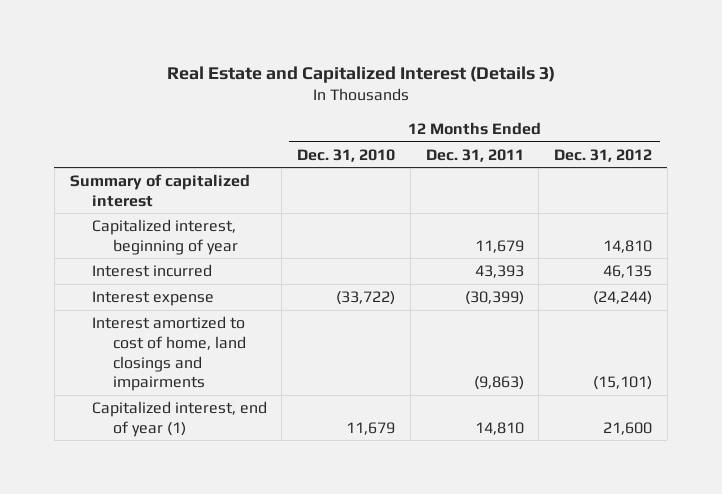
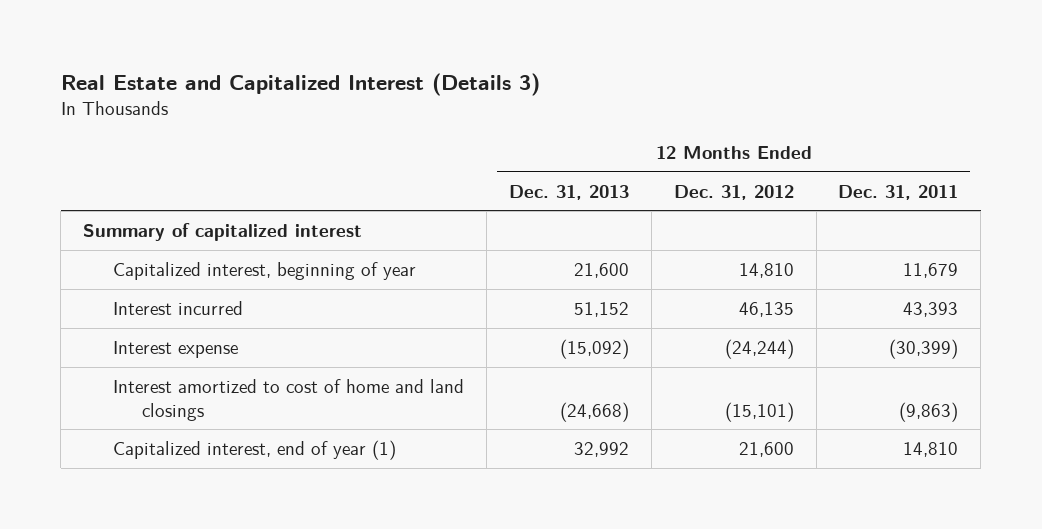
- | 12 Months Ended Dec. 31, 2010 | 12 Months Ended Dec. 31, 2011 | 12 Months Ended Dec. 31, 2012
+ | 12 Months Ended Dec. 31, 2013 | 12 Months Ended Dec. 31, 2012 | 12 Months Ended Dec. 31, 2011
- Interest amortized to cost of home, land closings and impairments | | (9,863) | (15,101)
+ Interest amortized to cost of home and land closings | (24,668) | (15,101) | (9,863)

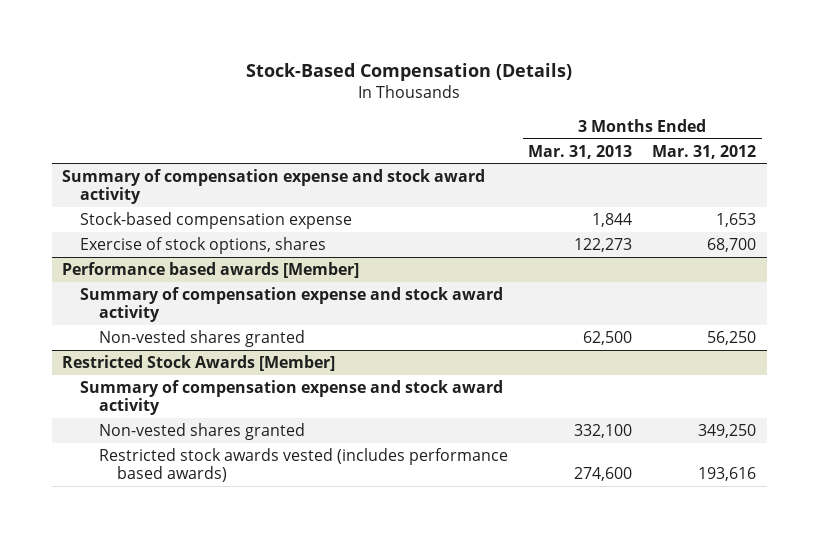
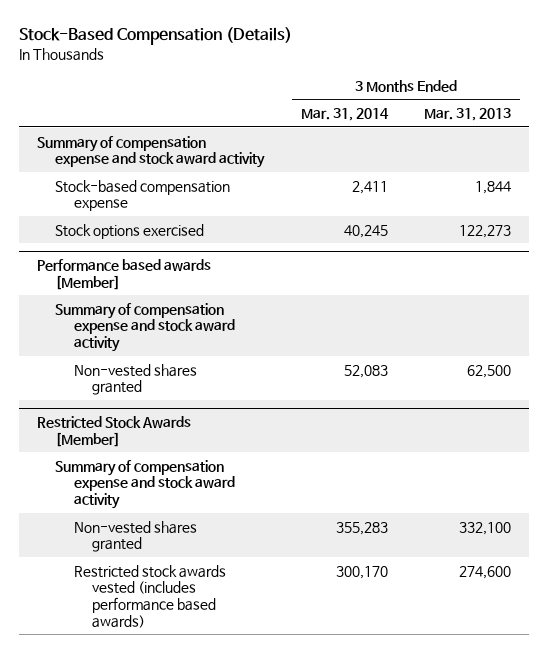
- | 3 Months Ended Mar. 31, 2013 | 3 Months Ended Mar. 31, 2012
+ | 3 Months Ended Mar. 31, 2014 | 3 Months Ended Mar. 31, 2013
- Exercise of stock options, shares | 122,273 | 68,700
+ Stock options exercised | 40,245 | 122,273

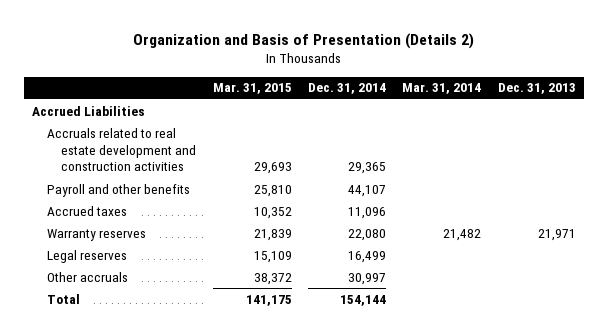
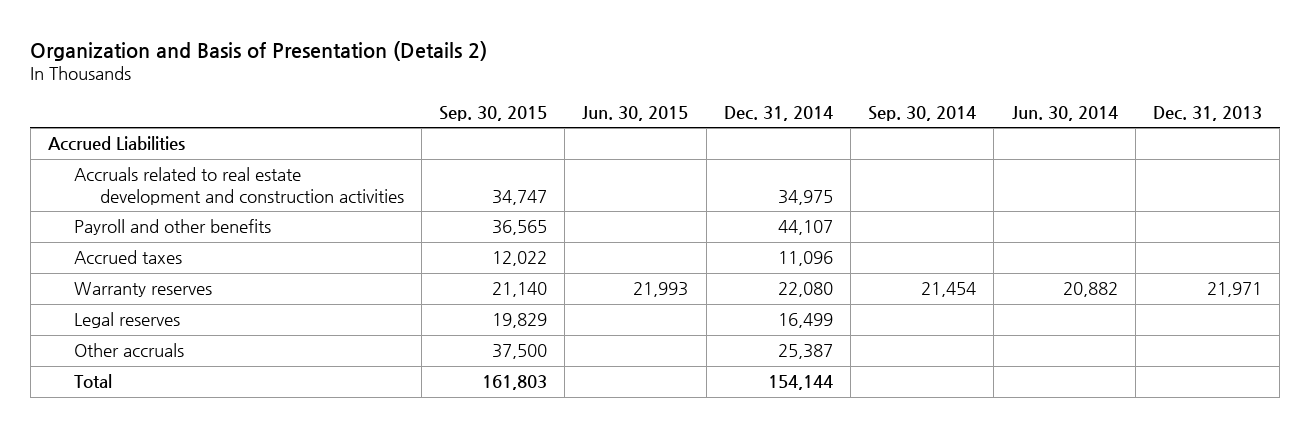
- | Mar. 31, 2015 | Dec. 31, 2014 | Mar. 31, 2014 | Dec. 31, 2013
+ | Sep. 30, 2015 | Jun. 30, 2015 | Dec. 31, 2014 | Sep. 30, 2014 | Jun. 30, 2014 | Dec. 31, 2013
- Accruals related to real estate development and construction activities | 29,693 | 29,365 | |
+ Accruals related to real estate development and construction activities | 34,747 | | 34,975 | | |
- Other accruals | 38,372 | 30,997 | |
+ Other accruals | 37,500 | | 25,387 | | |

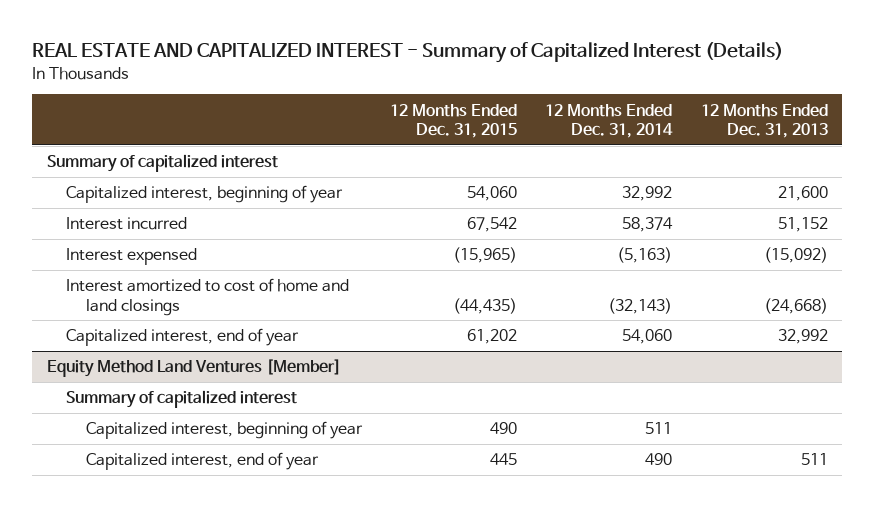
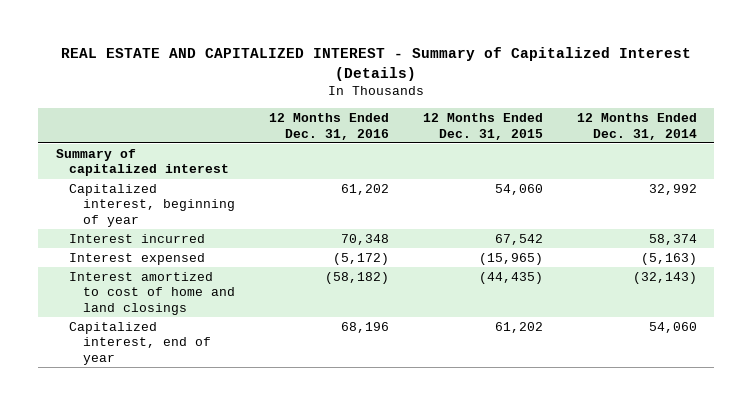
- | 12 Months Ended Dec. 31, 2015 | 12 Months Ended Dec. 31, 2014 | 12 Months Ended Dec. 31, 2013
+ | 12 Months Ended Dec. 31, 2016 | 12 Months Ended Dec. 31, 2015 | 12 Months Ended Dec. 31, 2014
- Equity Method Land Ventures [Member]
- Summary of capitalized interest
- Capitalized interest, beginning of year | 490 | 511 |
- Capitalized interest, end of year | 445 | 490 | 511

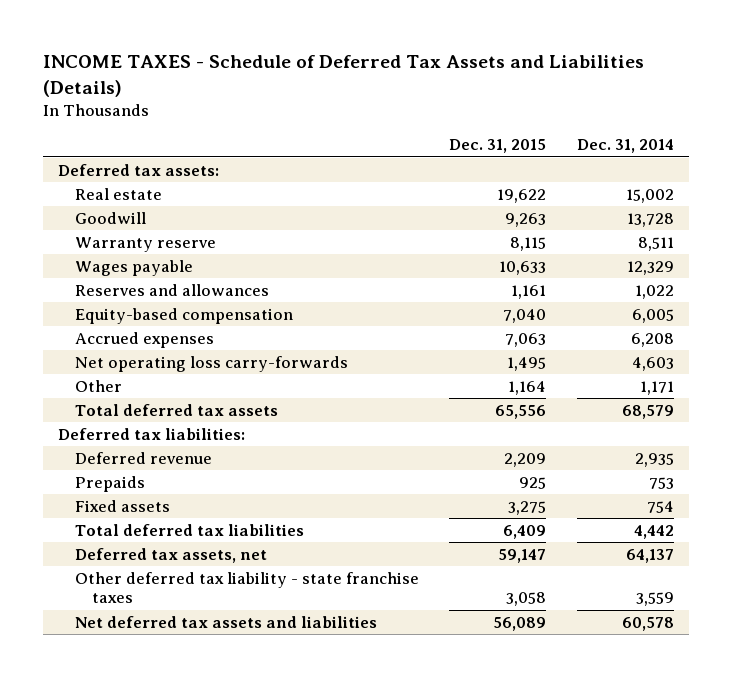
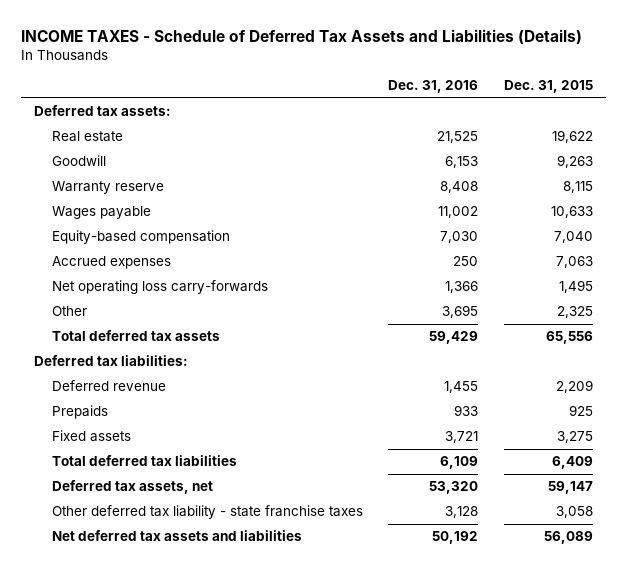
- | Dec. 31, 2015 | Dec. 31, 2014
+ | Dec. 31, 2016 | Dec. 31, 2015
- Reserves and allowances | 1,161 | 1,022
- Other | 1,164 | 1,171
+ Other | 3,695 | 2,325

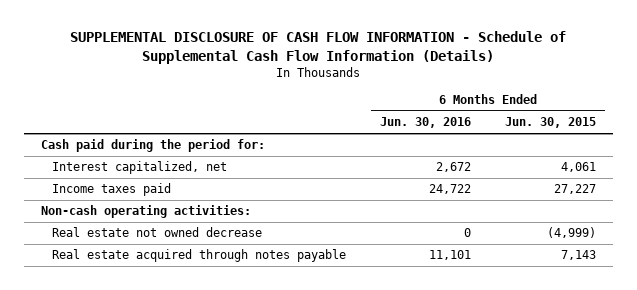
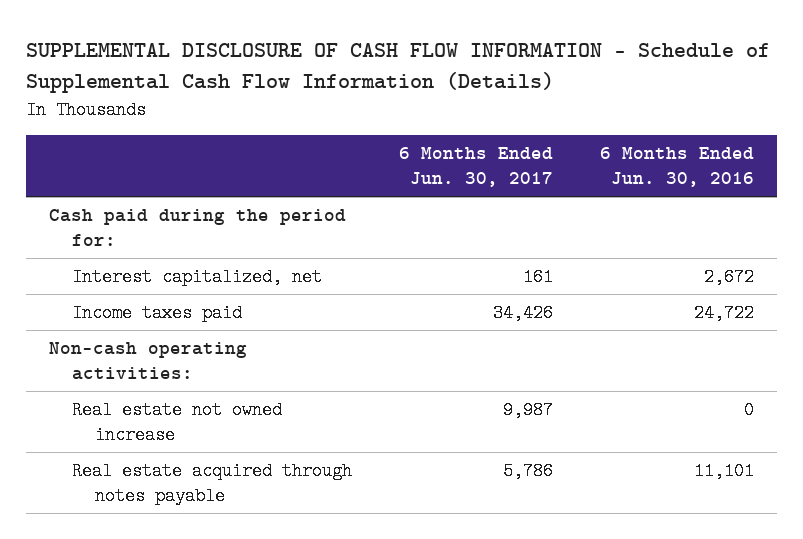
- | 6 Months Ended Jun. 30, 2016 | 6 Months Ended Jun. 30, 2015
+ | 6 Months Ended Jun. 30, 2017 | 6 Months Ended Jun. 30, 2016
- Real estate not owned decrease | 0 | (4,999)
+ Real estate not owned increase | 9,987 | 0

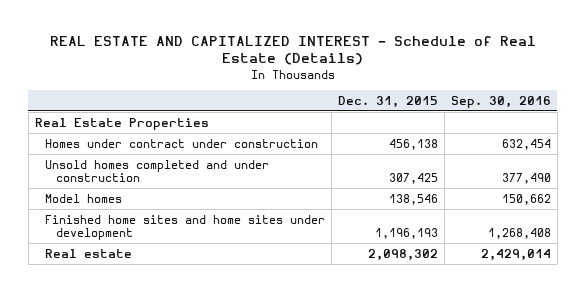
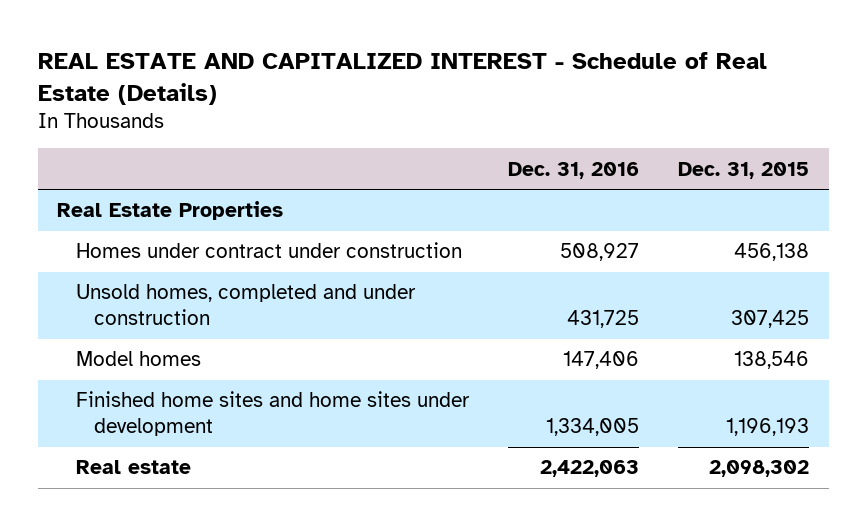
- | Dec. 31, 2015 | Sep. 30, 2016
+ | Dec. 31, 2016 | Dec. 31, 2015
- Unsold homes completed and under construction | 307,425 | 377,490
+ Unsold homes, completed and under construction | 431,725 | 307,425

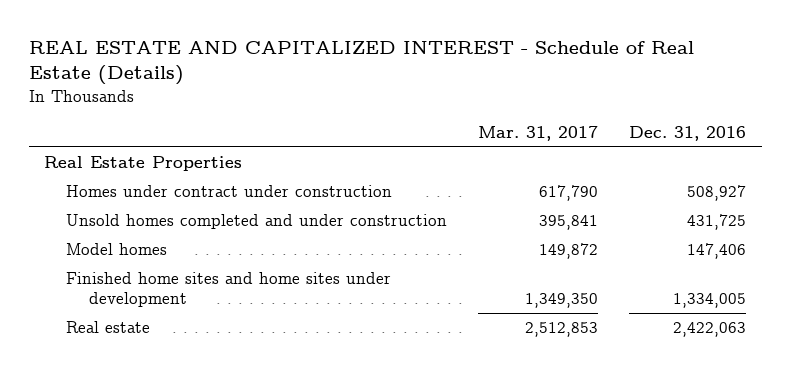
- | Dec. 31, 2016 | Dec. 31, 2015
+ | Mar. 31, 2017 | Dec. 31, 2016
- Unsold homes, completed and under construction | 431,725 | 307,425
+ Unsold homes completed and under construction | 395,841 | 431,725

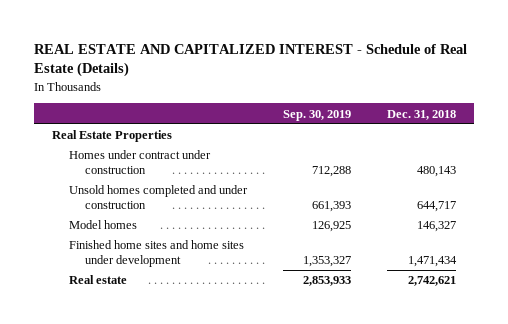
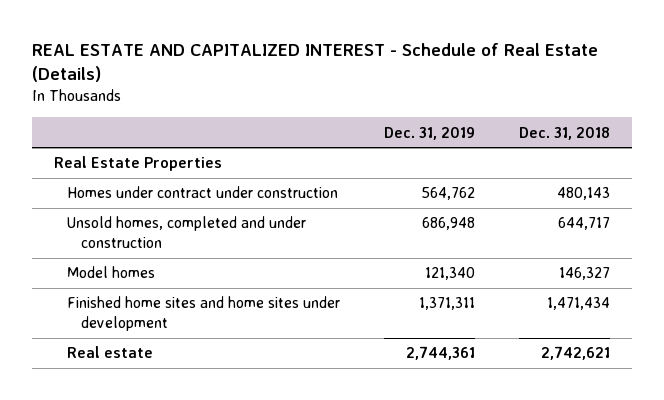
- | Sep. 30, 2019 | Dec. 31, 2018
+ | Dec. 31, 2019 | Dec. 31, 2018
- Unsold homes completed and under construction | 661,393 | 644,717
+ Unsold homes, completed and under construction | 686,948 | 644,717

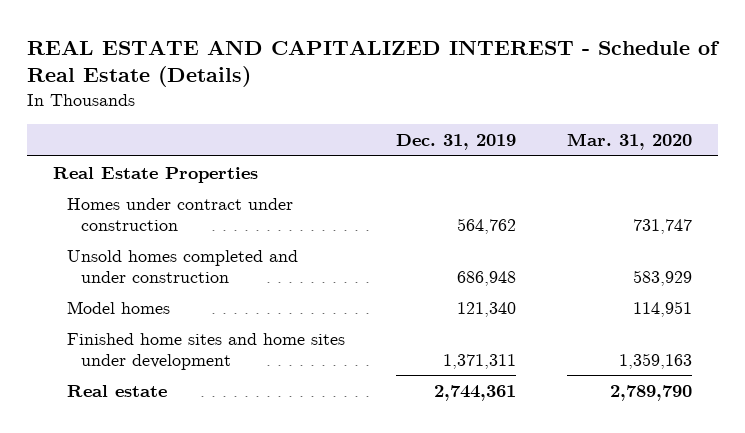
- | Dec. 31, 2019 | Dec. 31, 2018
+ | Dec. 31, 2019 | Mar. 31, 2020
- Unsold homes, completed and under construction | 686,948 | 644,717
+ Unsold homes completed and under construction | 686,948 | 583,929

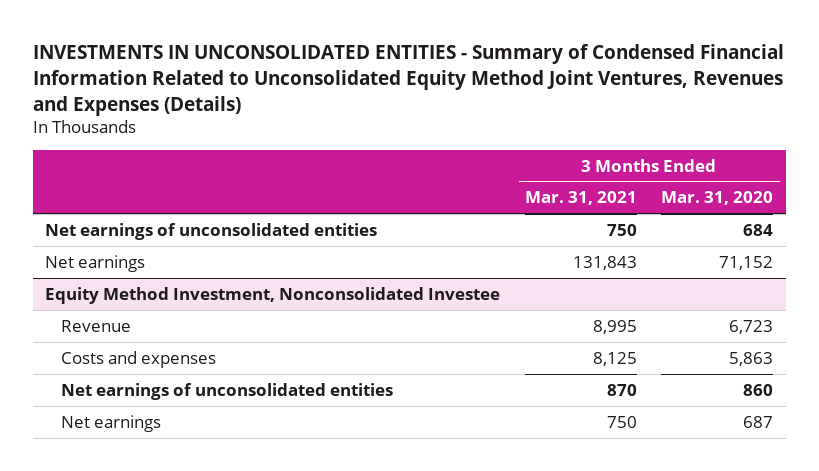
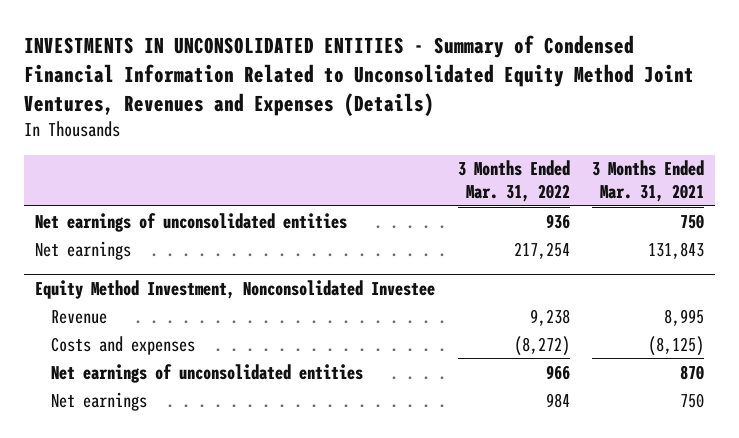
- | 3 Months Ended Mar. 31, 2021 | 3 Months Ended Mar. 31, 2020
+ | 3 Months Ended Mar. 31, 2022 | 3 Months Ended Mar. 31, 2021
@ Equity Method Investment, Nonconsolidated Investee
- Costs and expenses | 8,125 | 5,863
+ Costs and expenses | (8,272) | (8,125)

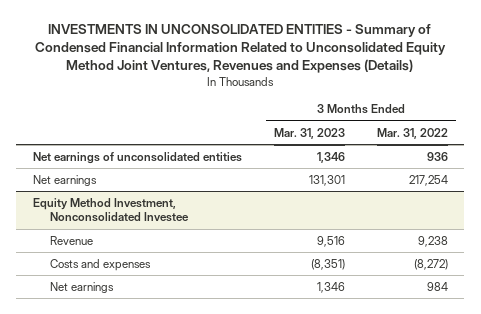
- | 3 Months Ended Mar. 31, 2022 | 3 Months Ended Mar. 31, 2021
+ | 3 Months Ended Mar. 31, 2023 | 3 Months Ended Mar. 31, 2022
@ Equity Method Investment, Nonconsolidated Investee
- Net earnings of unconsolidated entities | 966 | 870

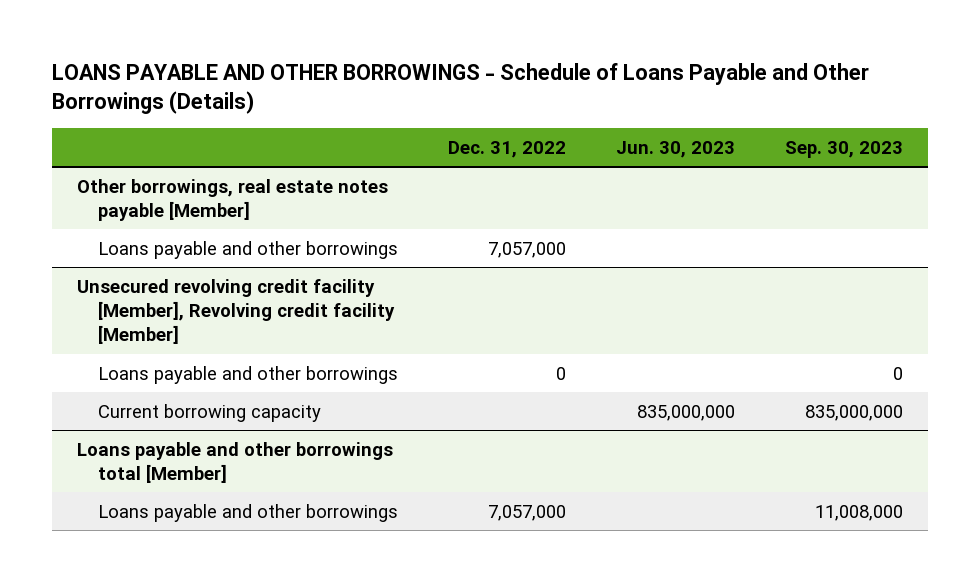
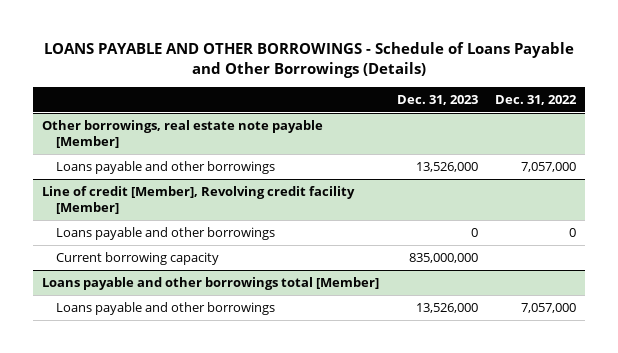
- | Dec. 31, 2022 | Jun. 30, 2023 | Sep. 30, 2023
+ | Dec. 31, 2023 | Dec. 31, 2022
- Other borrowings, real estate notes payable [Member]
+ Other borrowings, real estate note payable [Member]
- Unsecured revolving credit facility [Member], Revolving credit facility [Member]
+ Line of credit [Member], Revolving credit facility [Member]

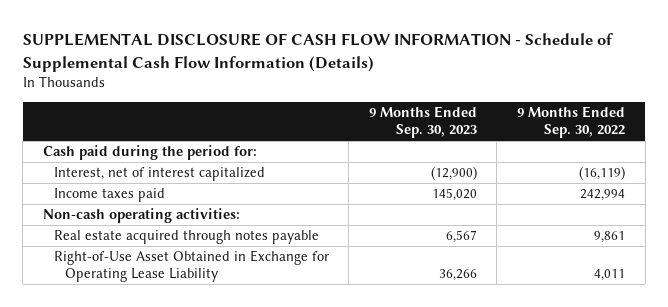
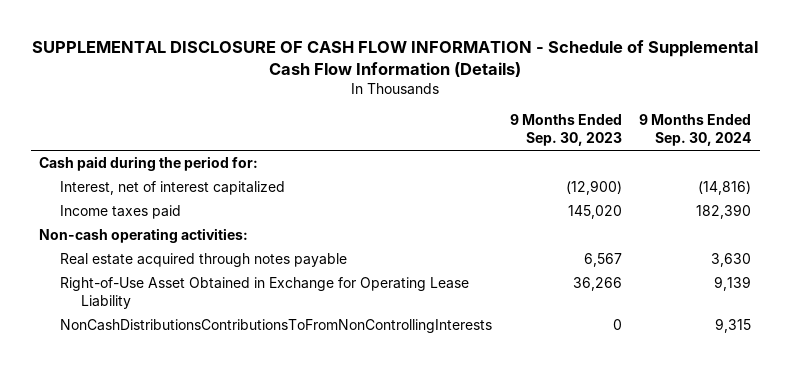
- | 9 Months Ended Sep. 30, 2023 | 9 Months Ended Sep. 30, 2022
+ | 9 Months Ended Sep. 30, 2023 | 9 Months Ended Sep. 30, 2024
+ NonCashDistributionsContributionsToFromNonControllingInterests | 0 | 9,315

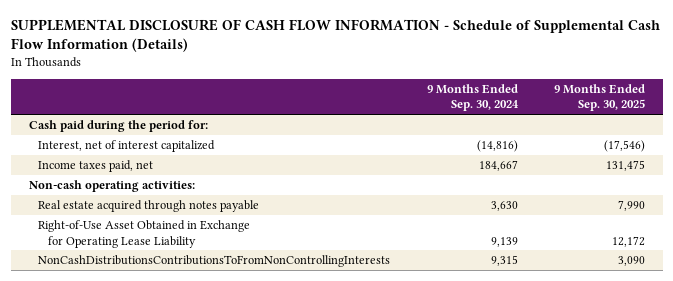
- | 9 Months Ended Sep. 30, 2023 | 9 Months Ended Sep. 30, 2024
+ | 9 Months Ended Sep. 30, 2024 | 9 Months Ended Sep. 30, 2025
- Income taxes paid | 145,020 | 182,390
+ Income taxes paid, net | 184,667 | 131,475

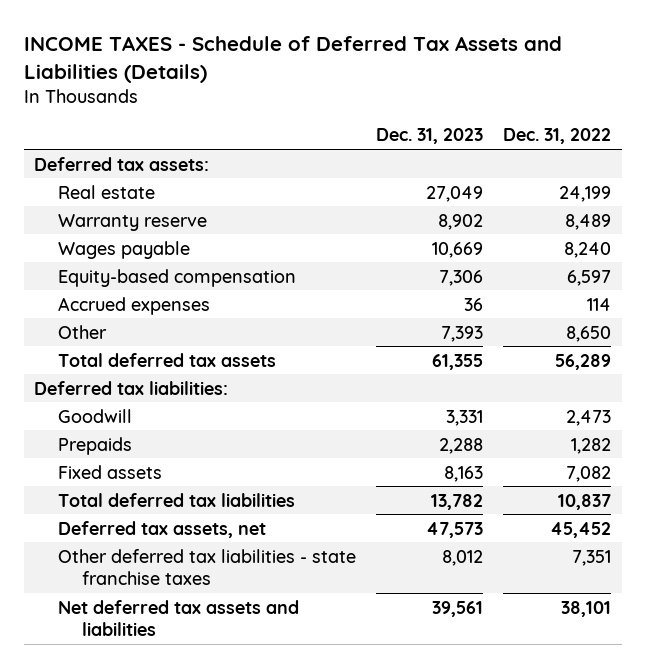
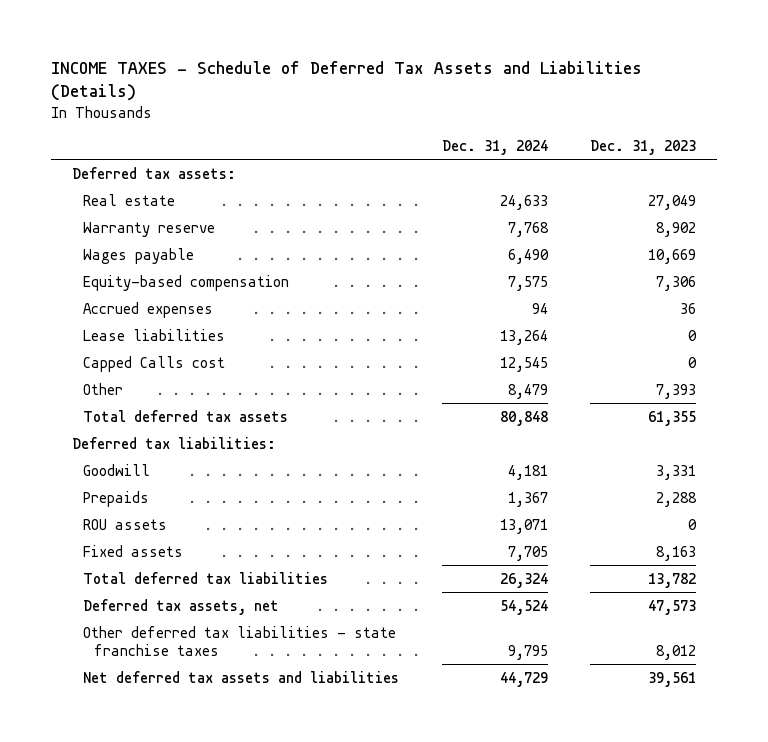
- | Dec. 31, 2023 | Dec. 31, 2022
+ | Dec. 31, 2024 | Dec. 31, 2023
+ Lease liabilities | 13,264 | 0
+ Capped Calls cost | 12,545 | 0
+ ROU assets | 13,071 | 0

